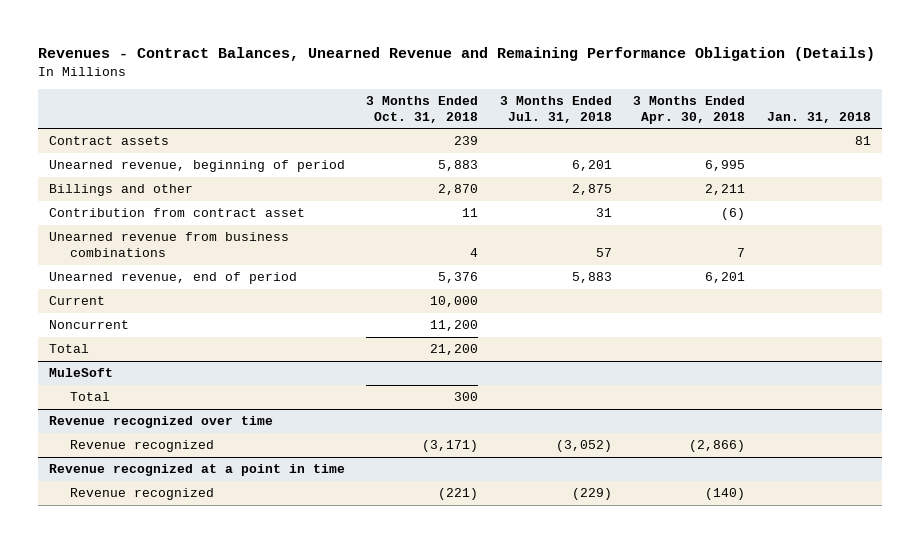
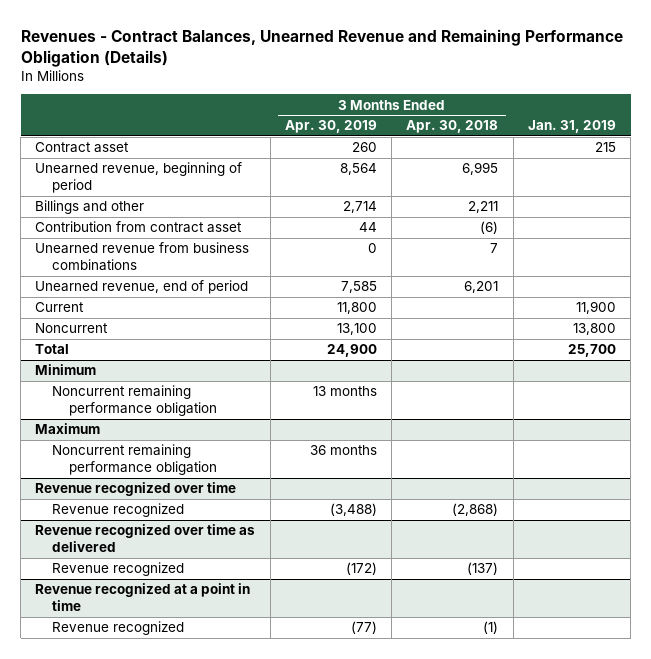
- | 3 Months Ended Oct. 31, 2018 | 3 Months Ended Jul. 31, 2018 | 3 Months Ended Apr. 30, 2018 | Jan. 31, 2018
+ | 3 Months Ended Apr. 30, 2019 | 3 Months Ended Apr. 30, 2018 | Jan. 31, 2019
- Contract assets | 239 | | | 81
+ Contract asset | 260 | | 215
- MuleSoft
- Total | 300 | | |
+ Minimum
+ Noncurrent remaining performance obligation | 13 months | |
+ Maximum
+ Noncurrent remaining performance obligation | 36 months | |
@ Revenue recognized over time
- Revenue recognized | (3,171) | (3,052) | (2,866) |
+ Revenue recognized | (3,488) | (2,868) |
+ Revenue recognized over time as delivered
+ Revenue recognized | (172) | (137) |
@ Revenue recognized at a point in time
- Revenue recognized | (221) | (229) | (140) |
+ Revenue recognized | (77) | (1) |

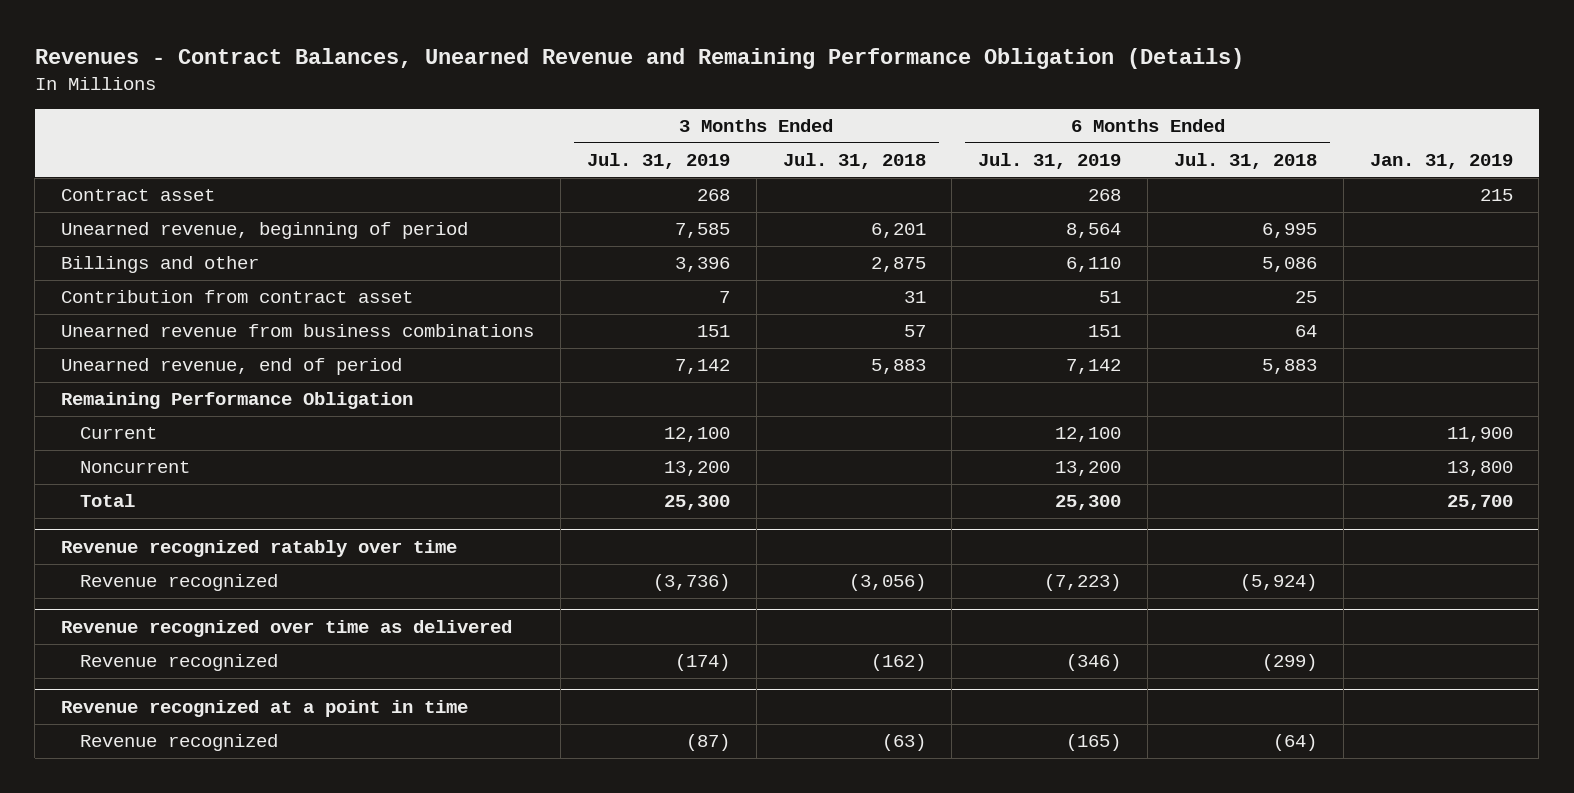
- | 3 Months Ended Apr. 30, 2019 | 3 Months Ended Apr. 30, 2018 | Jan. 31, 2019
+ | 3 Months Ended Jul. 31, 2019 | 3 Months Ended Jul. 31, 2018 | 6 Months Ended Jul. 31, 2019 | 6 Months Ended Jul. 31, 2018 | Jan. 31, 2019
+ Remaining Performance Obligation
- Minimum
- Noncurrent remaining performance obligation | 13 months | |
- Maximum
- Noncurrent remaining performance obligation | 36 months | |
- Revenue recognized over time
+ Revenue recognized ratably over time

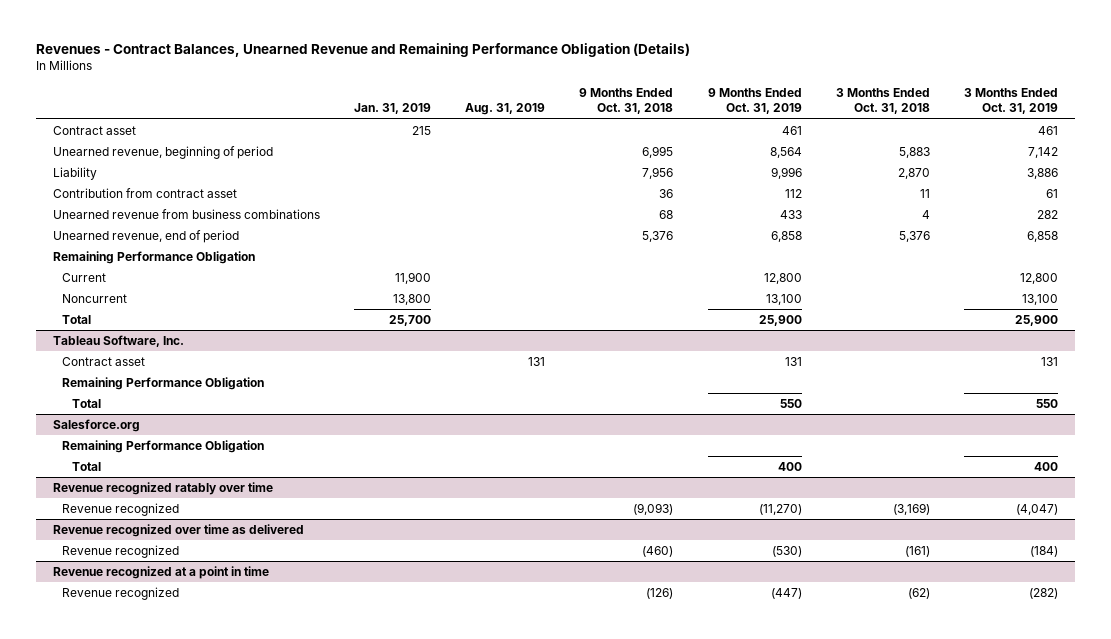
- | 3 Months Ended Jul. 31, 2019 | 3 Months Ended Jul. 31, 2018 | 6 Months Ended Jul. 31, 2019 | 6 Months Ended Jul. 31, 2018 | Jan. 31, 2019
+ | Jan. 31, 2019 | Aug. 31, 2019 | 9 Months Ended Oct. 31, 2018 | 9 Months Ended Oct. 31, 2019 | 3 Months Ended Oct. 31, 2018 | 3 Months Ended Oct. 31, 2019
- Billings and other | 3,396 | 2,875 | 6,110 | 5,086 |
+ Liability | | | 7,956 | 9,996 | 2,870 | 3,886
+ Tableau Software, Inc.
+ Contract asset | | 131 | | 131 | | 131
+ Remaining Performance Obligation
+ Total | | | | 550 | | 550
+ Salesforce.org
+ Remaining Performance Obligation
+ Total | | | | 400 | | 400

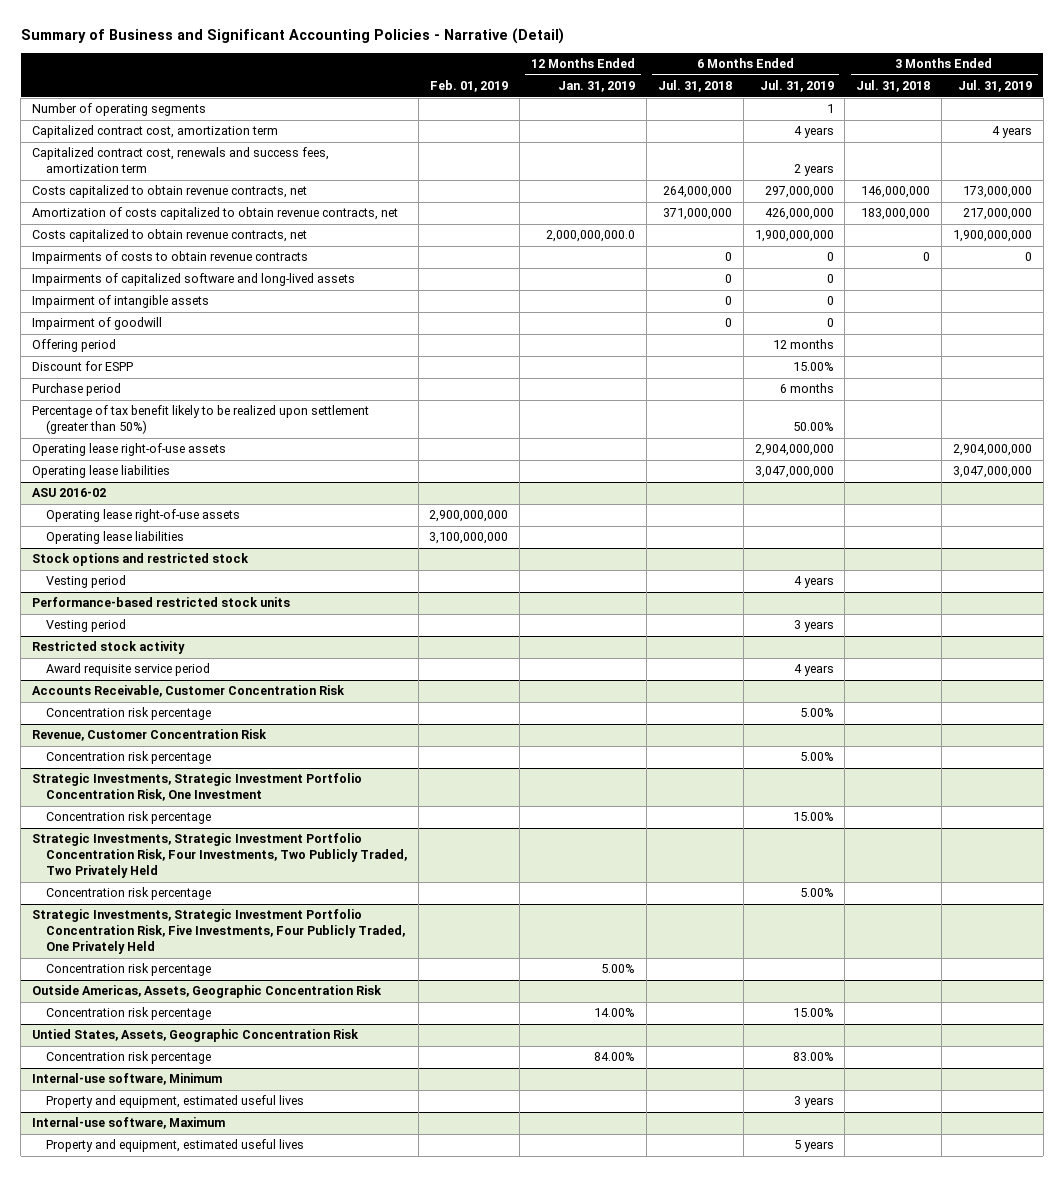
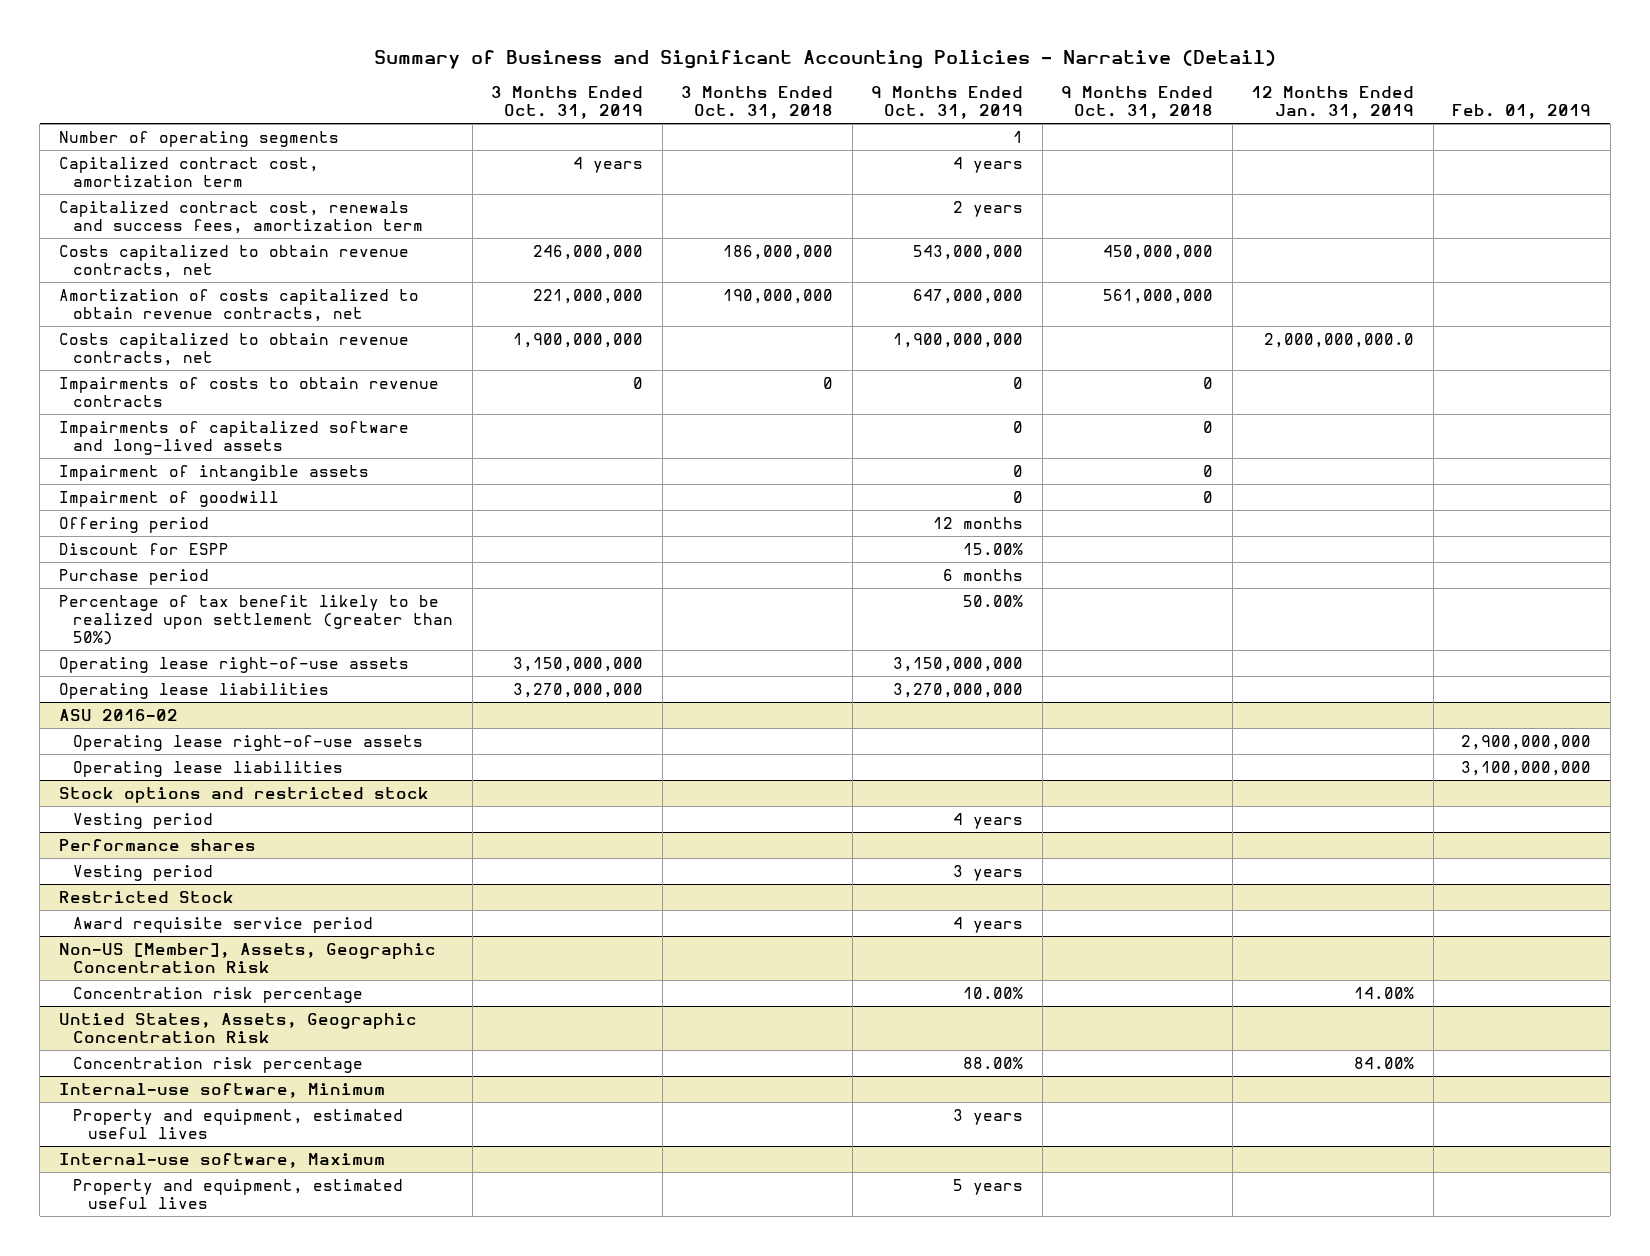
- | Feb. 01, 2019 | 12 Months Ended Jan. 31, 2019 | 6 Months Ended Jul. 31, 2018 | 6 Months Ended Jul. 31, 2019 | 3 Months Ended Jul. 31, 2018 | 3 Months Ended Jul. 31, 2019
+ | 3 Months Ended Oct. 31, 2019 | 3 Months Ended Oct. 31, 2018 | 9 Months Ended Oct. 31, 2019 | 9 Months Ended Oct. 31, 2018 | 12 Months Ended Jan. 31, 2019 | Feb. 01, 2019
- Performance-based restricted stock units
+ Performance shares
- Restricted stock activity
+ Restricted Stock
- Accounts Receivable, Customer Concentration Risk
- Concentration risk percentage | | | | 5.00% | |
- Revenue, Customer Concentration Risk
- Concentration risk percentage | | | | 5.00% | |
- Strategic Investments, Strategic Investment Portfolio Concentration Risk, One Investment
- Concentration risk percentage | | | | 15.00% | |
- Strategic Investments, Strategic Investment Portfolio Concentration Risk, Four Investments, Two Publicly Traded, Two Privately Held
- Concentration risk percentage | | | | 5.00% | |
- Strategic Investments, Strategic Investment Portfolio Concentration Risk, Five Investments, Four Publicly Traded, One Privately Held
- Concentration risk percentage | | 5.00% | | | |
- Outside Americas, Assets, Geographic Concentration Risk
+ Non-US [Member], Assets, Geographic Concentration Risk

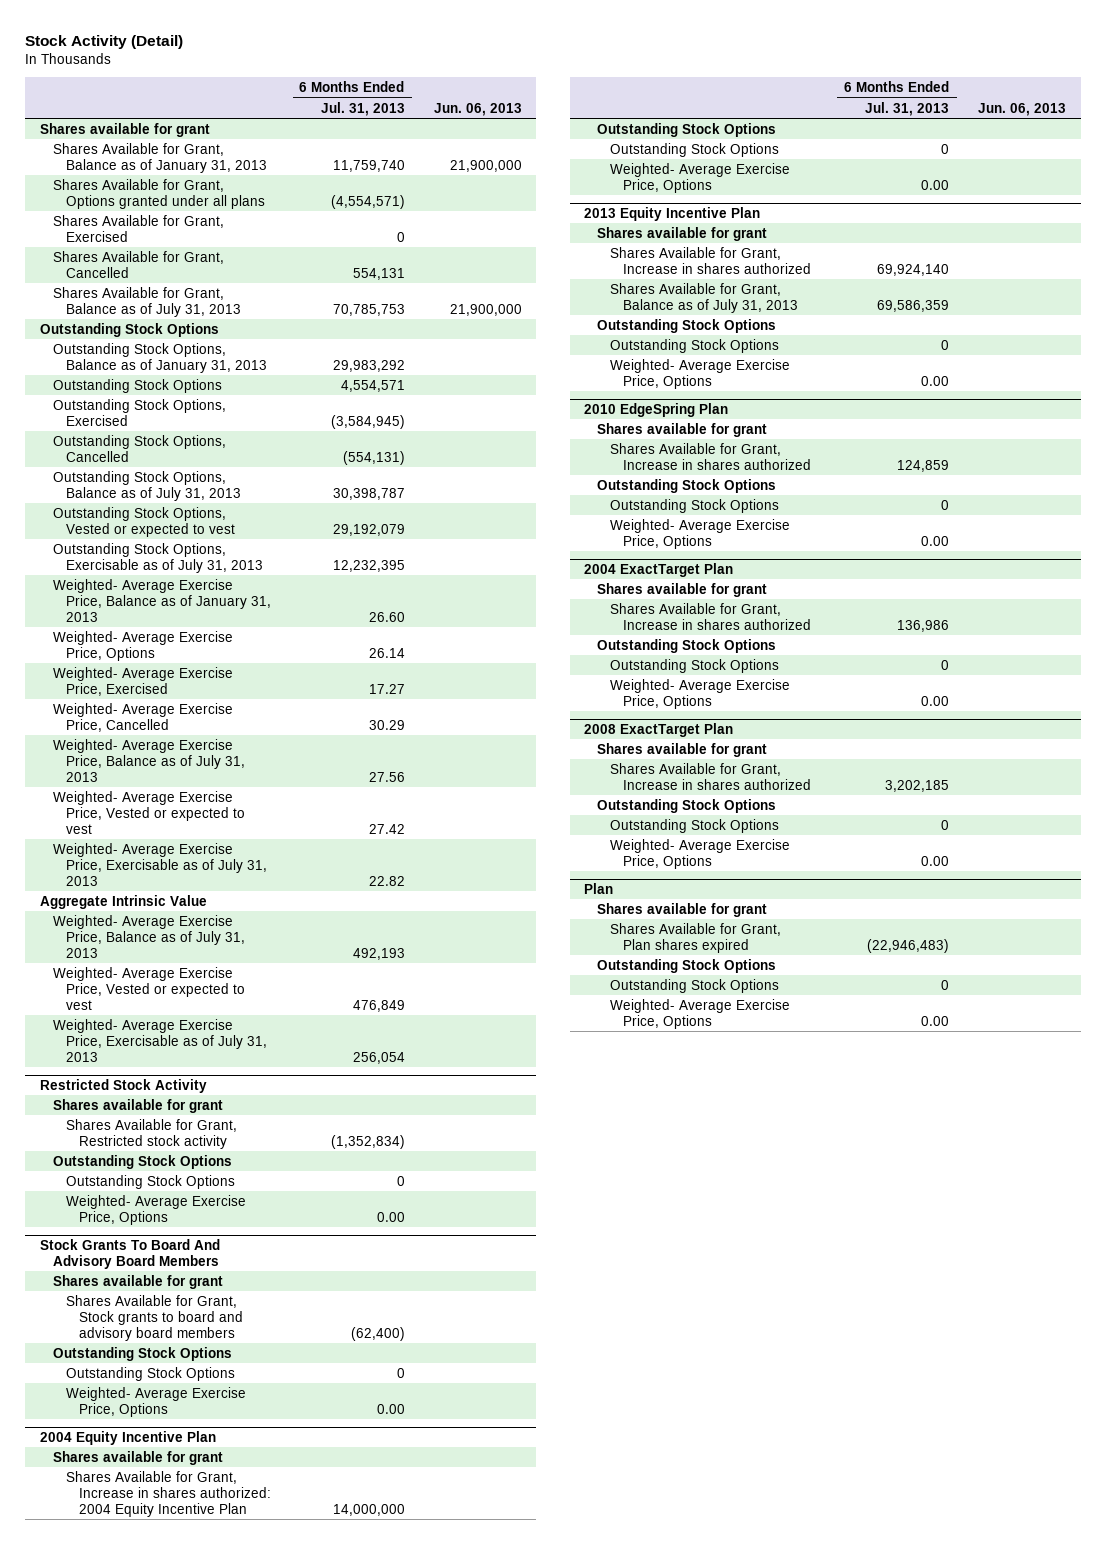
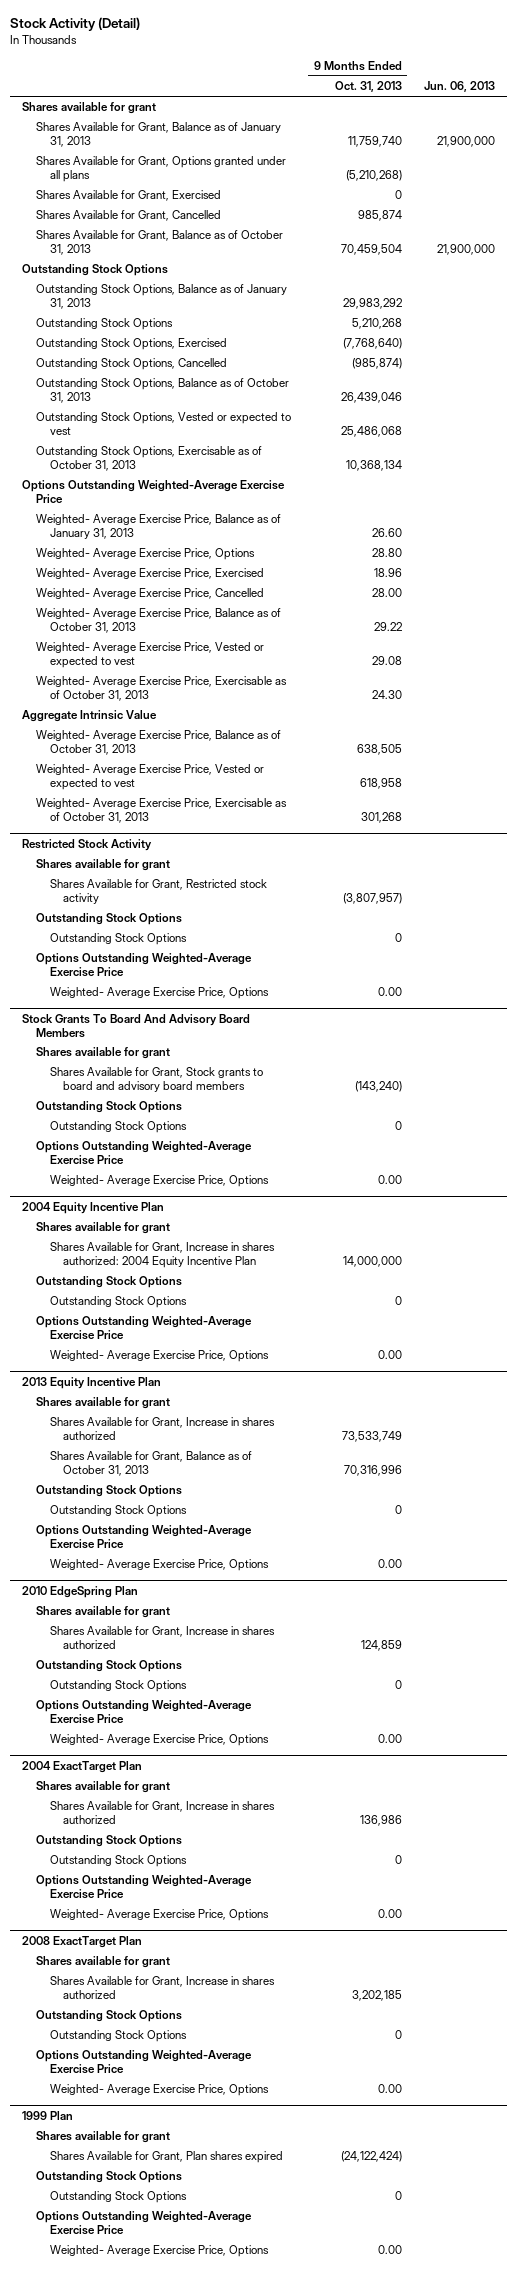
- | 6 Months Ended Jul. 31, 2013 | Jun. 06, 2013
+ | 9 Months Ended Oct. 31, 2013 | Jun. 06, 2013
- Shares Available for Grant, Balance as of July 31, 2013 | 70,785,753 | 21,900,000
+ Shares Available for Grant, Balance as of October 31, 2013 | 70,459,504 | 21,900,000
- Outstanding Stock Options, Balance as of July 31, 2013 | 30,398,787 |
+ Outstanding Stock Options, Balance as of October 31, 2013 | 26,439,046 |
- Outstanding Stock Options, Exercisable as of July 31, 2013 | 12,232,395 |
+ Outstanding Stock Options, Exercisable as of October 31, 2013 | 10,368,134 |
+ Options Outstanding Weighted-Average Exercise Price
- Weighted- Average Exercise Price, Balance as of July 31, 2013 | 27.56 |
+ Weighted- Average Exercise Price, Balance as of October 31, 2013 | 29.22 |
- Weighted- Average Exercise Price, Exercisable as of July 31, 2013 | 22.82 |
+ Weighted- Average Exercise Price, Exercisable as of October 31, 2013 | 24.30 |
- Weighted- Average Exercise Price, Balance as of July 31, 2013 | 492,193 |
+ Weighted- Average Exercise Price, Balance as of October 31, 2013 | 638,505 |
- Weighted- Average Exercise Price, Exercisable as of July 31, 2013 | 256,054 |
+ Weighted- Average Exercise Price, Exercisable as of October 31, 2013 | 301,268 |
@ Restricted Stock Activity
+ Options Outstanding Weighted-Average Exercise Price
@ Stock Grants To Board And Advisory Board Members
+ Options Outstanding Weighted-Average Exercise Price
@ 2004 Equity Incentive Plan
+ Options Outstanding Weighted-Average Exercise Price
@ 2013 Equity Incentive Plan
- Shares Available for Grant, Balance as of July 31, 2013 | 69,586,359 |
+ Shares Available for Grant, Balance as of October 31, 2013 | 70,316,996 |
+ Options Outstanding Weighted-Average Exercise Price
@ 2010 EdgeSpring Plan
+ Options Outstanding Weighted-Average Exercise Price
@ 2004 ExactTarget Plan
+ Options Outstanding Weighted-Average Exercise Price
@ 2008 ExactTarget Plan
+ Options Outstanding Weighted-Average Exercise Price
- Plan
+ 1999 Plan
+ Options Outstanding Weighted-Average Exercise Price

